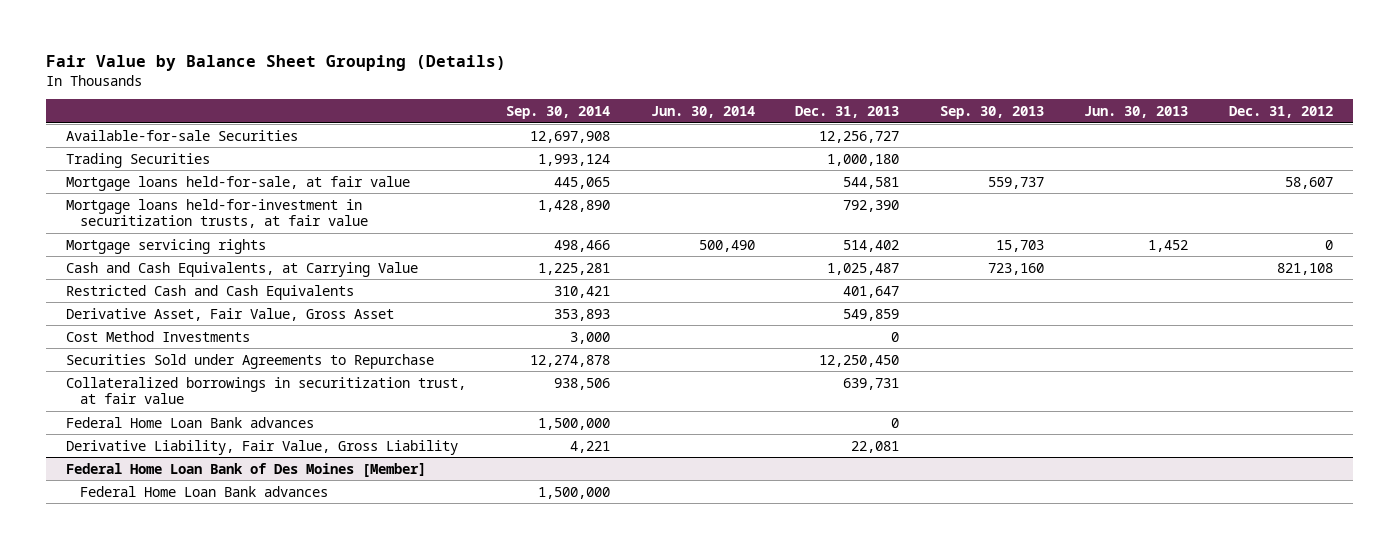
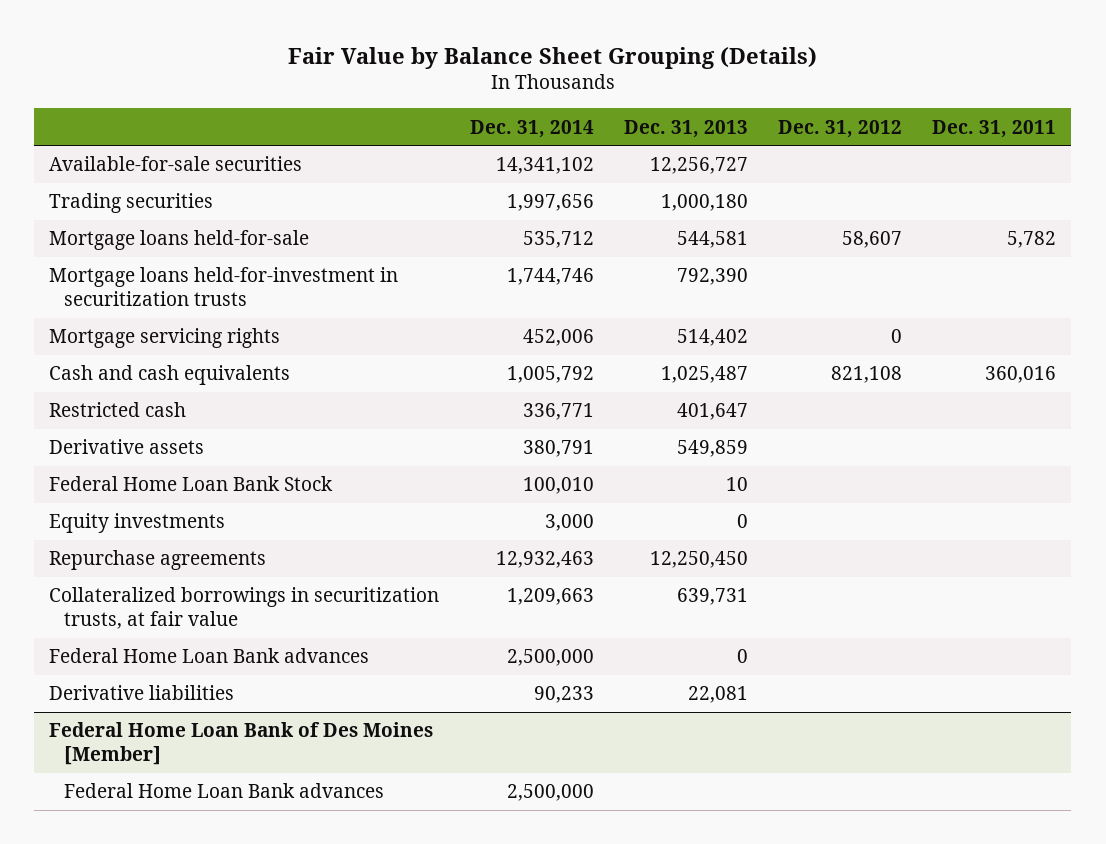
- | Sep. 30, 2014 | Jun. 30, 2014 | Dec. 31, 2013 | Sep. 30, 2013 | Jun. 30, 2013 | Dec. 31, 2012
+ | Dec. 31, 2014 | Dec. 31, 2013 | Dec. 31, 2012 | Dec. 31, 2011
- Available-for-sale Securities | 12,697,908 | | 12,256,727 | | |
- Trading Securities | 1,993,124 | | 1,000,180 | | |
- Mortgage loans held-for-sale, at fair value | 445,065 | | 544,581 | 559,737 | | 58,607
- Mortgage loans held-for-investment in securitization trusts, at fair value | 1,428,890 | | 792,390 | | |
+ Available-for-sale securities | 14,341,102 | 12,256,727 | |
+ Trading securities | 1,997,656 | 1,000,180 | |
+ Mortgage loans held-for-sale | 535,712 | 544,581 | 58,607 | 5,782
+ Mortgage loans held-for-investment in securitization trusts | 1,744,746 | 792,390 | |
- Cash and Cash Equivalents, at Carrying Value | 1,225,281 | | 1,025,487 | 723,160 | | 821,108
- Restricted Cash and Cash Equivalents | 310,421 | | 401,647 | | |
- Derivative Asset, Fair Value, Gross Asset | 353,893 | | 549,859 | | |
- Cost Method Investments | 3,000 | | 0 | | |
- Securities Sold under Agreements to Repurchase | 12,274,878 | | 12,250,450 | | |
- Collateralized borrowings in securitization trust, at fair value | 938,506 | | 639,731 | | |
+ Cash and cash equivalents | 1,005,792 | 1,025,487 | 821,108 | 360,016
+ Restricted cash | 336,771 | 401,647 | |
+ Derivative assets | 380,791 | 549,859 | |
+ Federal Home Loan Bank Stock | 100,010 | 10 | |
+ Equity investments | 3,000 | 0 | |
+ Repurchase agreements | 12,932,463 | 12,250,450 | |
+ Collateralized borrowings in securitization trusts, at fair value | 1,209,663 | 639,731 | |
- Derivative Liability, Fair Value, Gross Liability | 4,221 | | 22,081 | | |
+ Derivative liabilities | 90,233 | 22,081 | |

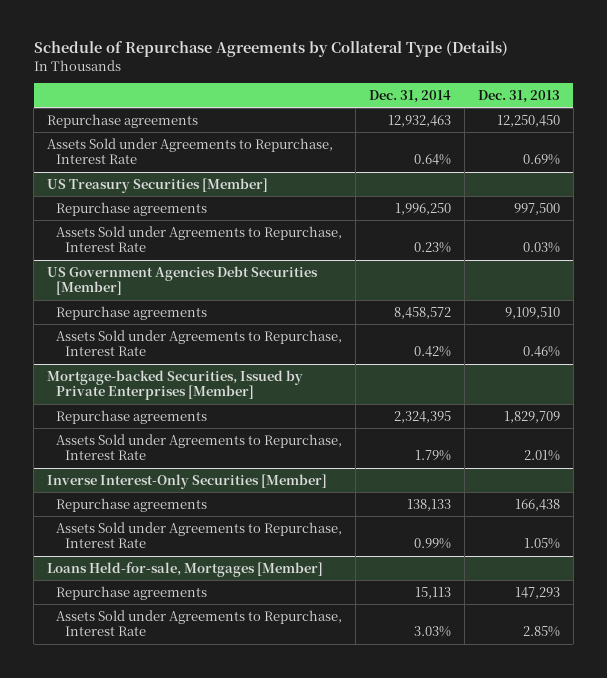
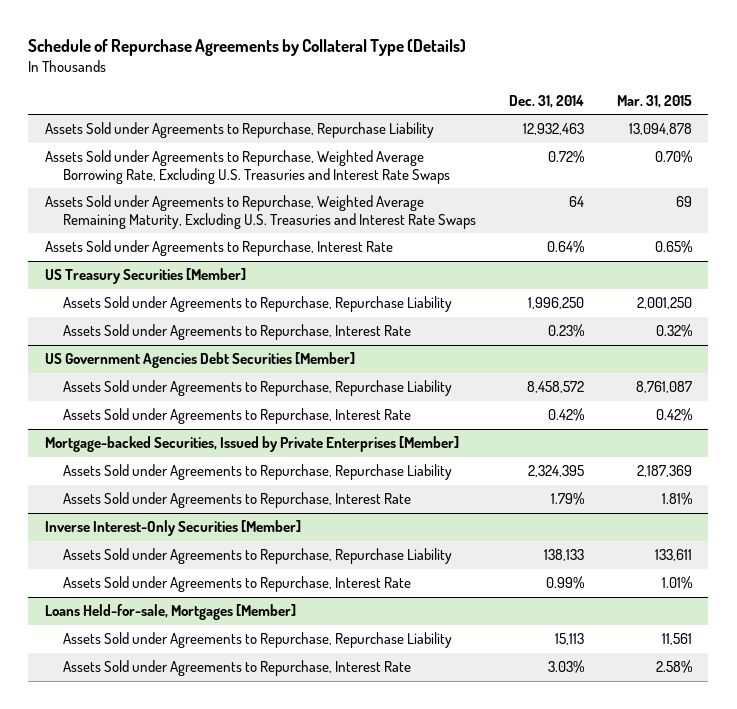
- | Dec. 31, 2014 | Dec. 31, 2013
+ | Dec. 31, 2014 | Mar. 31, 2015
- Repurchase agreements | 12,932,463 | 12,250,450
+ Assets Sold under Agreements to Repurchase, Repurchase Liability | 12,932,463 | 13,094,878
+ Assets Sold under Agreements to Repurchase, Weighted Average Borrowing Rate, Excluding U.S. Treasuries and Interest Rate Swaps | 0.72% | 0.70%
+ Assets Sold under Agreements to Repurchase, Weighted Average Remaining Maturity, Excluding U.S. Treasuries and Interest Rate Swaps | 64 | 69
@ US Treasury Securities [Member]
- Repurchase agreements | 1,996,250 | 997,500
+ Assets Sold under Agreements to Repurchase, Repurchase Liability | 1,996,250 | 2,001,250
@ US Government Agencies Debt Securities [Member]
- Repurchase agreements | 8,458,572 | 9,109,510
+ Assets Sold under Agreements to Repurchase, Repurchase Liability | 8,458,572 | 8,761,087
@ Mortgage-backed Securities, Issued by Private Enterprises [Member]
- Repurchase agreements | 2,324,395 | 1,829,709
+ Assets Sold under Agreements to Repurchase, Repurchase Liability | 2,324,395 | 2,187,369
@ Inverse Interest-Only Securities [Member]
- Repurchase agreements | 138,133 | 166,438
+ Assets Sold under Agreements to Repurchase, Repurchase Liability | 138,133 | 133,611
@ Loans Held-for-sale, Mortgages [Member]
- Repurchase agreements | 15,113 | 147,293
+ Assets Sold under Agreements to Repurchase, Repurchase Liability | 15,113 | 11,561

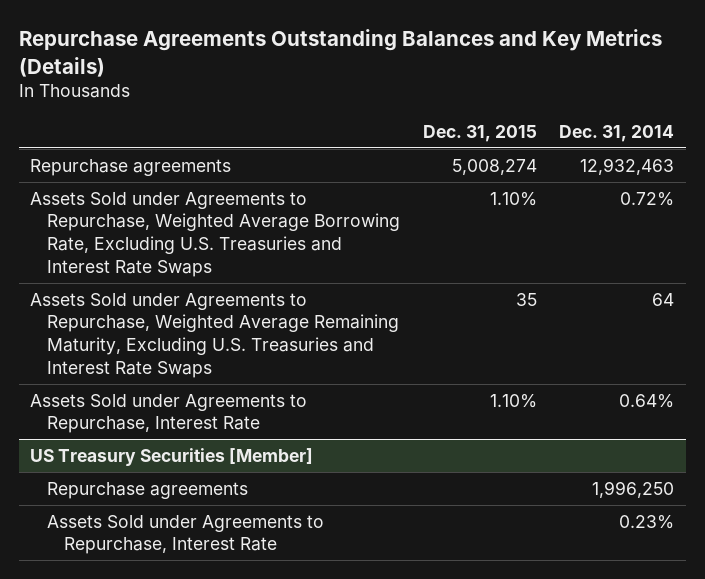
- Schedule of Repurchase Agreements by Collateral Type (Details)
+ Repurchase Agreements Outstanding Balances and Key Metrics (Details)
- | Dec. 31, 2014 | Mar. 31, 2015
+ | Dec. 31, 2015 | Dec. 31, 2014
- Assets Sold under Agreements to Repurchase, Repurchase Liability | 12,932,463 | 13,094,878
+ Repurchase agreements | 5,008,274 | 12,932,463
@ US Treasury Securities [Member]
- Assets Sold under Agreements to Repurchase, Repurchase Liability | 1,996,250 | 2,001,250
+ Repurchase agreements | | 1,996,250
- US Government Agencies Debt Securities [Member]
- Assets Sold under Agreements to Repurchase, Repurchase Liability | 8,458,572 | 8,761,087
- Assets Sold under Agreements to Repurchase, Interest Rate | 0.42% | 0.42%
- Mortgage-backed Securities, Issued by Private Enterprises [Member]
- Assets Sold under Agreements to Repurchase, Repurchase Liability | 2,324,395 | 2,187,369
- Assets Sold under Agreements to Repurchase, Interest Rate | 1.79% | 1.81%
- Inverse Interest-Only Securities [Member]
- Assets Sold under Agreements to Repurchase, Repurchase Liability | 138,133 | 133,611
- Assets Sold under Agreements to Repurchase, Interest Rate | 0.99% | 1.01%
- Loans Held-for-sale, Mortgages [Member]
- Assets Sold under Agreements to Repurchase, Repurchase Liability | 15,113 | 11,561
- Assets Sold under Agreements to Repurchase, Interest Rate | 3.03% | 2.58%

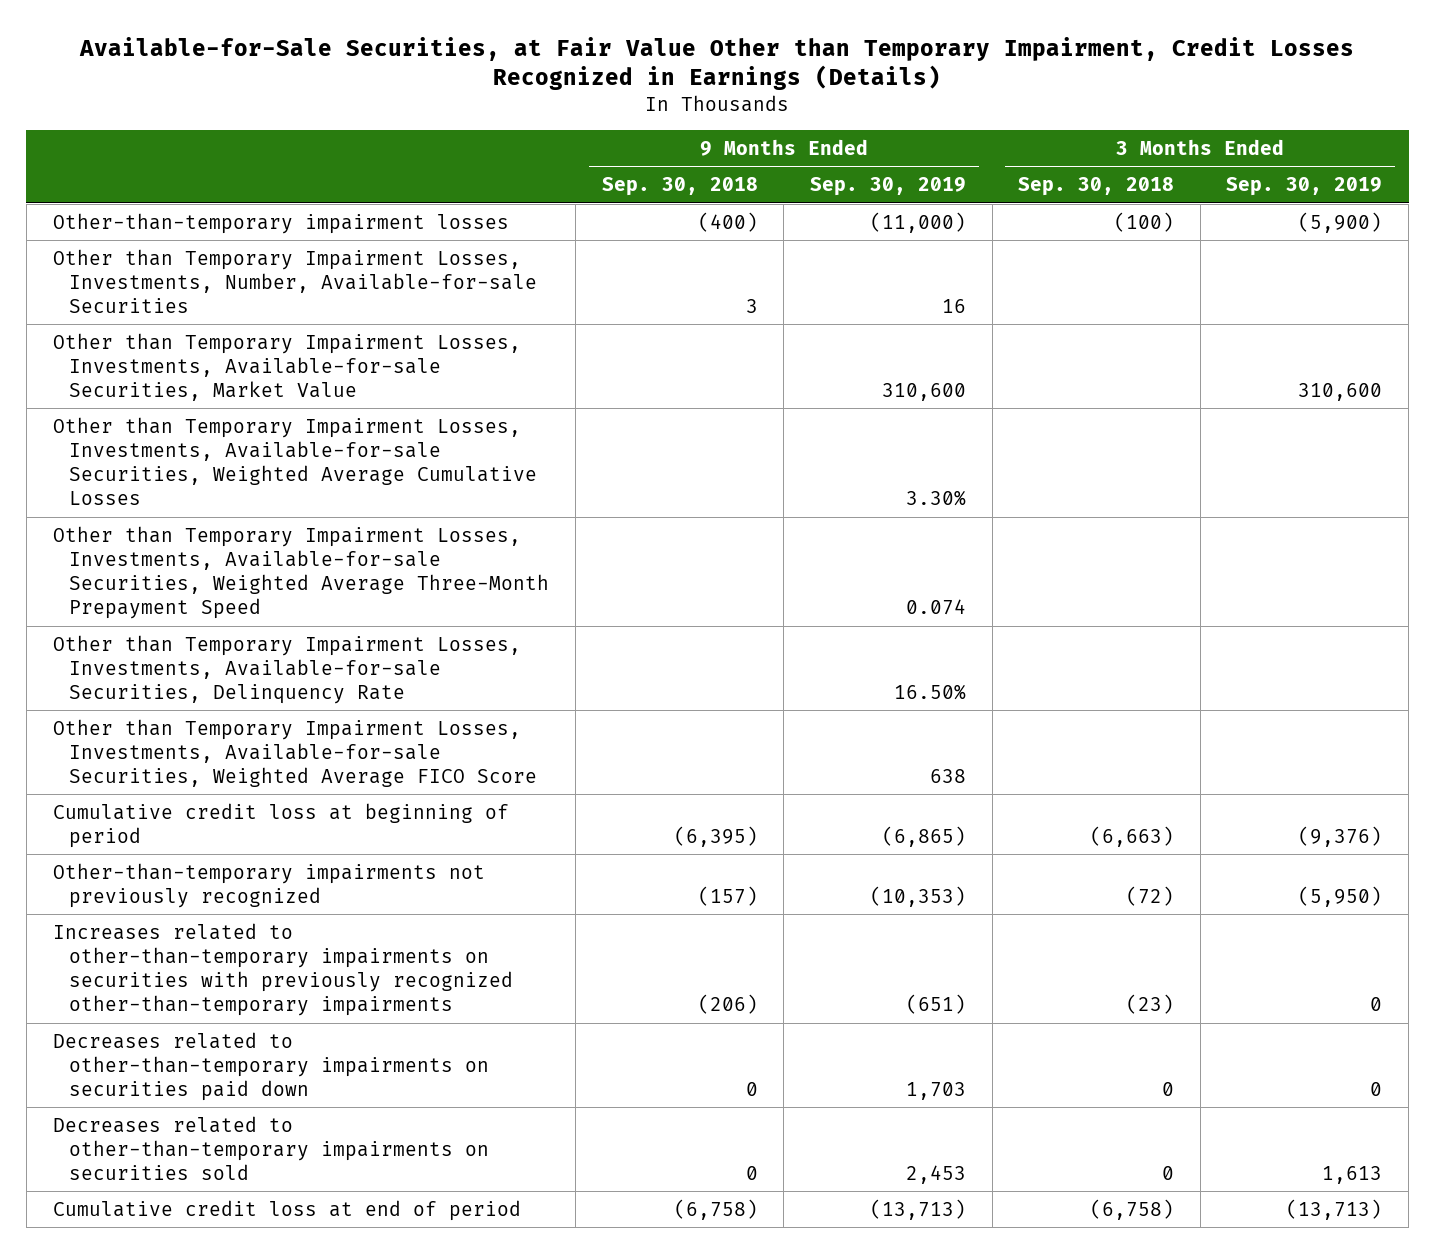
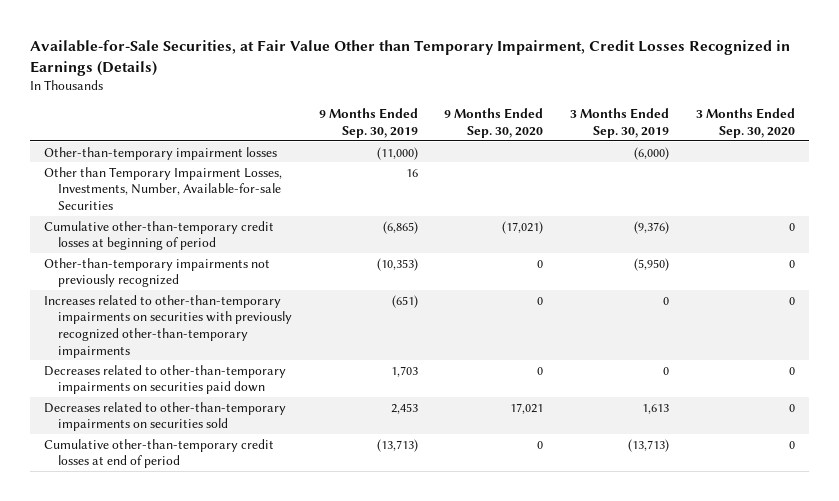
- | 9 Months Ended Sep. 30, 2018 | 9 Months Ended Sep. 30, 2019 | 3 Months Ended Sep. 30, 2018 | 3 Months Ended Sep. 30, 2019
+ | 9 Months Ended Sep. 30, 2019 | 9 Months Ended Sep. 30, 2020 | 3 Months Ended Sep. 30, 2019 | 3 Months Ended Sep. 30, 2020
- Other-than-temporary impairment losses | (400) | (11,000) | (100) | (5,900)
+ Other-than-temporary impairment losses | (11,000) | | (6,000) |
- Other than Temporary Impairment Losses, Investments, Available-for-sale Securities, Market Value | | 310,600 | | 310,600
- Other than Temporary Impairment Losses, Investments, Available-for-sale Securities, Weighted Average Cumulative Losses | | 3.30% | |
- Other than Temporary Impairment Losses, Investments, Available-for-sale Securities, Weighted Average Three-Month Prepayment Speed | | 0.074 | |
- Other than Temporary Impairment Losses, Investments, Available-for-sale Securities, Delinquency Rate | | 16.50% | |
- Other than Temporary Impairment Losses, Investments, Available-for-sale Securities, Weighted Average FICO Score | | 638 | |
- Cumulative credit loss at beginning of period | (6,395) | (6,865) | (6,663) | (9,376)
+ Cumulative other-than-temporary credit losses at beginning of period | (6,865) | (17,021) | (9,376) | 0
- Cumulative credit loss at end of period | (6,758) | (13,713) | (6,758) | (13,713)
+ Cumulative other-than-temporary credit losses at end of period | (13,713) | 0 | (13,713) | 0

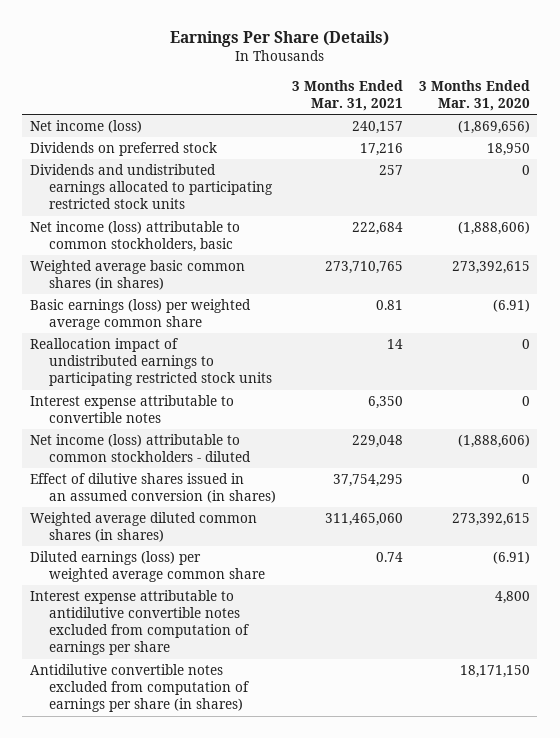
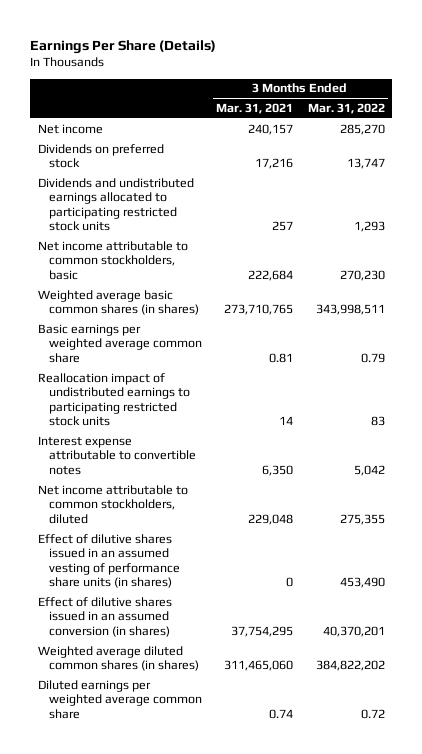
- | 3 Months Ended Mar. 31, 2021 | 3 Months Ended Mar. 31, 2020
+ | 3 Months Ended Mar. 31, 2021 | 3 Months Ended Mar. 31, 2022
- Net income (loss) | 240,157 | (1,869,656)
+ Net income | 240,157 | 285,270
- Net income (loss) attributable to common stockholders, basic | 222,684 | (1,888,606)
+ Net income attributable to common stockholders, basic | 222,684 | 270,230
- Basic earnings (loss) per weighted average common share | 0.81 | (6.91)
+ Basic earnings per weighted average common share | 0.81 | 0.79
- Net income (loss) attributable to common stockholders - diluted | 229,048 | (1,888,606)
+ Net income attributable to common stockholders, diluted | 229,048 | 275,355
+ Effect of dilutive shares issued in an assumed vesting of performance share units (in shares) | 0 | 453,490
- Diluted earnings (loss) per weighted average common share | 0.74 | (6.91)
- Interest expense attributable to antidilutive convertible notes excluded from computation of earnings per share | | 4,800
- Antidilutive convertible notes excluded from computation of earnings per share (in shares) | | 18,171,150
+ Diluted earnings per weighted average common share | 0.74 | 0.72

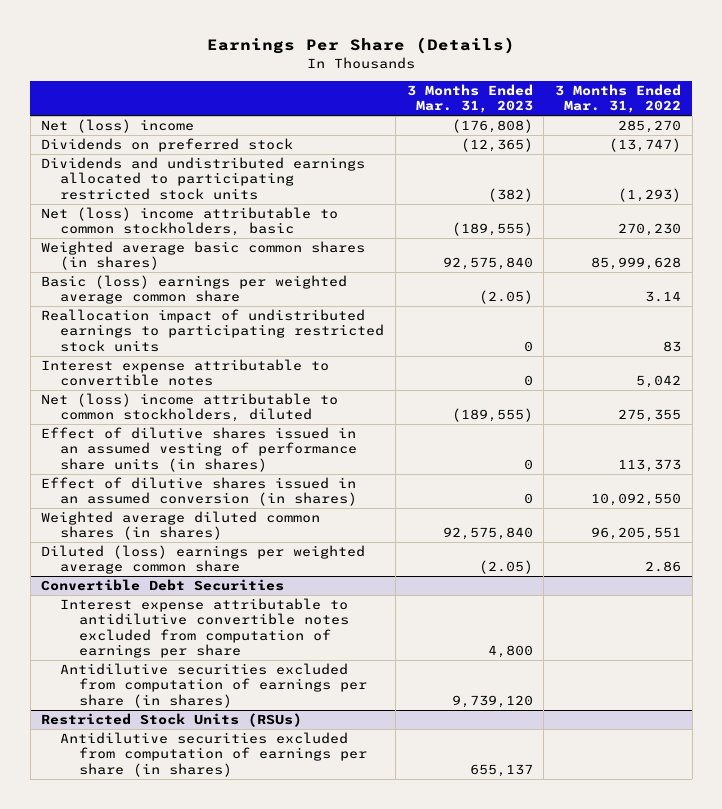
- | 3 Months Ended Mar. 31, 2021 | 3 Months Ended Mar. 31, 2022
+ | 3 Months Ended Mar. 31, 2023 | 3 Months Ended Mar. 31, 2022
- Net income | 240,157 | 285,270
- Dividends on preferred stock | 17,216 | 13,747
- Dividends and undistributed earnings allocated to participating restricted stock units | 257 | 1,293
- Net income attributable to common stockholders, basic | 222,684 | 270,230
- Weighted average basic common shares (in shares) | 273,710,765 | 343,998,511
- Basic earnings per weighted average common share | 0.81 | 0.79
+ Net (loss) income | (176,808) | 285,270
+ Dividends on preferred stock | (12,365) | (13,747)
+ Dividends and undistributed earnings allocated to participating restricted stock units | (382) | (1,293)
+ Net (loss) income attributable to common stockholders, basic | (189,555) | 270,230
+ Weighted average basic common shares (in shares) | 92,575,840 | 85,999,628
+ Basic (loss) earnings per weighted average common share | (2.05) | 3.14
- Net income attributable to common stockholders, diluted | 229,048 | 275,355
- Effect of dilutive shares issued in an assumed vesting of performance share units (in shares) | 0 | 453,490
- Effect of dilutive shares issued in an assumed conversion (in shares) | 37,754,295 | 40,370,201
- Weighted average diluted common shares (in shares) | 311,465,060 | 384,822,202
- Diluted earnings per weighted average common share | 0.74 | 0.72
+ Net (loss) income attributable to common stockholders, diluted | (189,555) | 275,355
+ Effect of dilutive shares issued in an assumed vesting of performance share units (in shares) | 0 | 113,373
+ Effect of dilutive shares issued in an assumed conversion (in shares) | 0 | 10,092,550
+ Weighted average diluted common shares (in shares) | 92,575,840 | 96,205,551
+ Diluted (loss) earnings per weighted average common share | (2.05) | 2.86
+ Convertible Debt Securities
+ Interest expense attributable to antidilutive convertible notes excluded from computation of earnings per share | 4,800 |
+ Antidilutive securities excluded from computation of earnings per share (in shares) | 9,739,120 |
+ Restricted Stock Units (RSUs)
+ Antidilutive securities excluded from computation of earnings per share (in shares) | 655,137 |

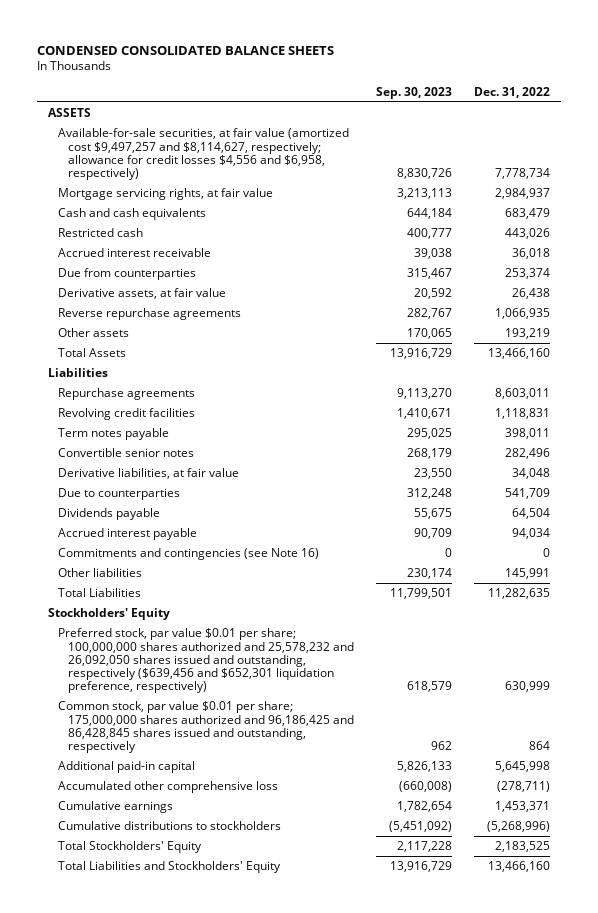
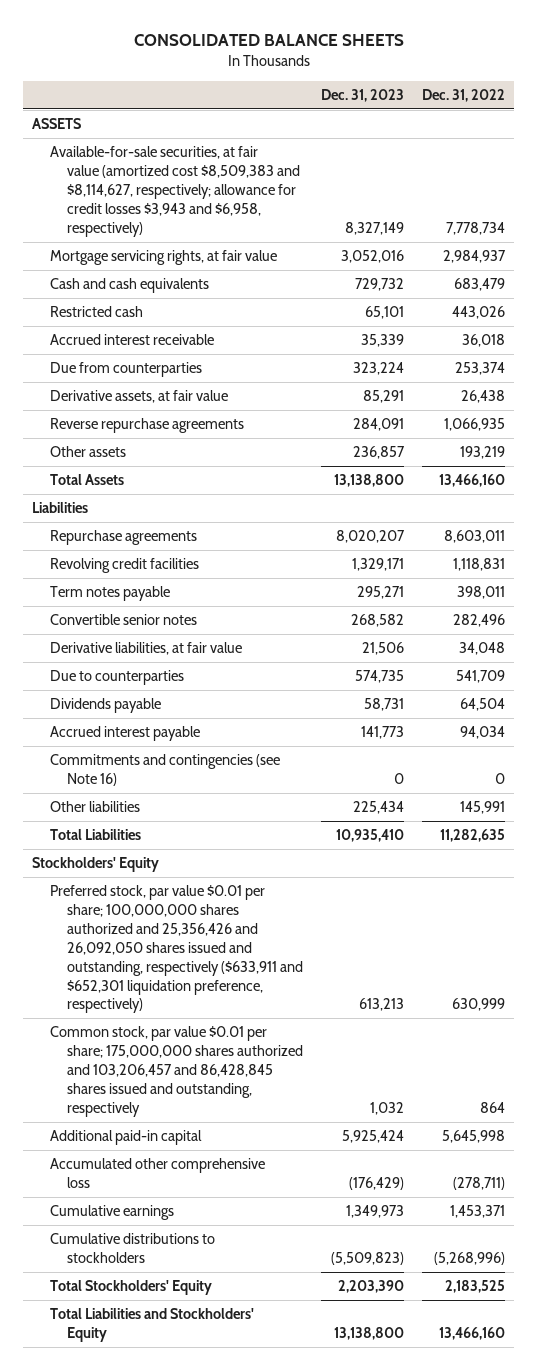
- CONDENSED CONSOLIDATED BALANCE SHEETS
+ CONSOLIDATED BALANCE SHEETS
- | Sep. 30, 2023 | Dec. 31, 2022
+ | Dec. 31, 2023 | Dec. 31, 2022
- Available-for-sale securities, at fair value (amortized cost $9,497,257 and $8,114,627, respectively; allowance for credit losses $4,556 and $6,958, respectively) | 8,830,726 | 7,778,734
+ Available-for-sale securities, at fair value (amortized cost $8,509,383 and $8,114,627, respectively; allowance for credit losses $3,943 and $6,958, respectively) | 8,327,149 | 7,778,734
- Preferred stock, par value $0.01 per share; 100,000,000 shares authorized and 25,578,232 and 26,092,050 shares issued and outstanding, respectively ($639,456 and $652,301 liquidation preference, respectively) | 618,579 | 630,999
- Common stock, par value $0.01 per share; 175,000,000 shares authorized and 96,186,425 and 86,428,845 shares issued and outstanding, respectively | 962 | 864
+ Preferred stock, par value $0.01 per share; 100,000,000 shares authorized and 25,356,426 and 26,092,050 shares issued and outstanding, respectively ($633,911 and $652,301 liquidation preference, respectively) | 613,213 | 630,999
+ Common stock, par value $0.01 per share; 175,000,000 shares authorized and 103,206,457 and 86,428,845 shares issued and outstanding, respectively | 1,032 | 864

